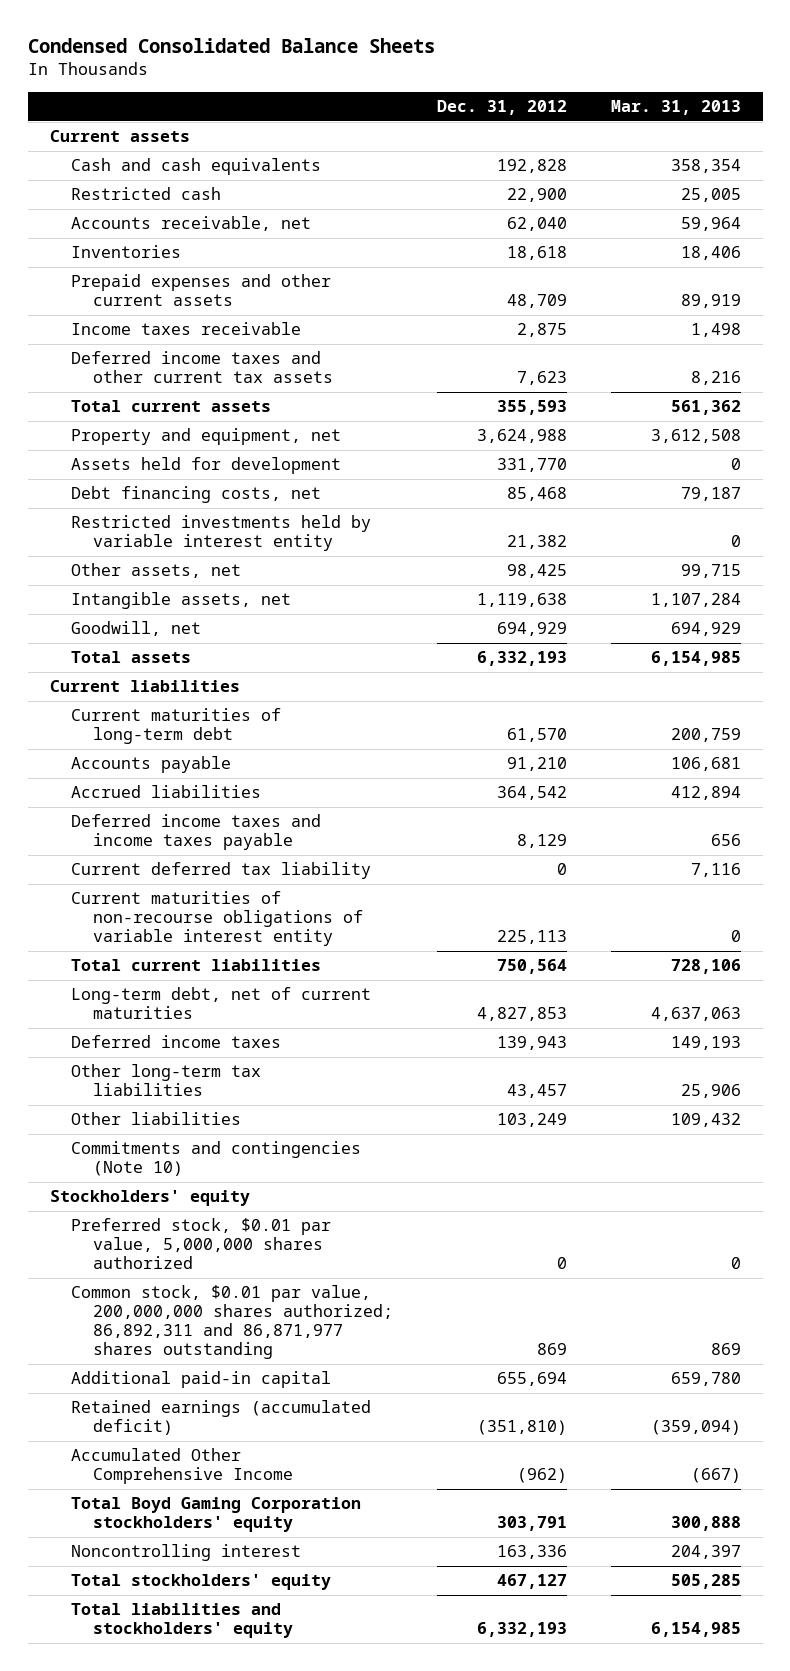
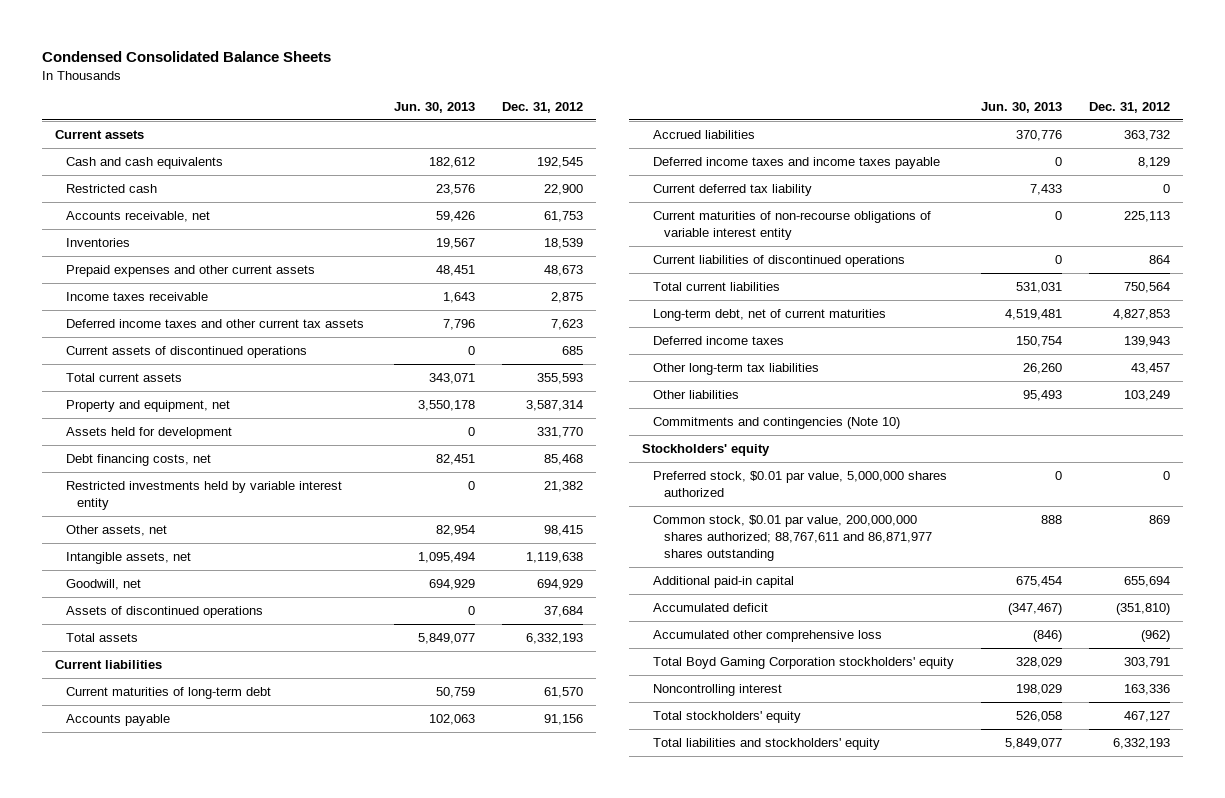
- | Dec. 31, 2012 | Mar. 31, 2013
+ | Jun. 30, 2013 | Dec. 31, 2012
- Cash and cash equivalents | 192,828 | 358,354
+ Cash and cash equivalents | 182,612 | 192,545
- Accounts receivable, net | 62,040 | 59,964
- Inventories | 18,618 | 18,406
- Prepaid expenses and other current assets | 48,709 | 89,919
+ Accounts receivable, net | 59,426 | 61,753
+ Inventories | 19,567 | 18,539
+ Prepaid expenses and other current assets | 48,451 | 48,673
+ Current assets of discontinued operations | 0 | 685
- Property and equipment, net | 3,624,988 | 3,612,508
+ Property and equipment, net | 3,550,178 | 3,587,314
- Other assets, net | 98,425 | 99,715
+ Other assets, net | 82,954 | 98,415
+ Assets of discontinued operations | 0 | 37,684
- Accounts payable | 91,210 | 106,681
- Accrued liabilities | 364,542 | 412,894
+ Accounts payable | 102,063 | 91,156
+ Accrued liabilities | 370,776 | 363,732
+ Current liabilities of discontinued operations | 0 | 864
- Common stock, $0.01 par value, 200,000,000 shares authorized; 86,892,311 and 86,871,977 shares outstanding | 869 | 869
+ Common stock, $0.01 par value, 200,000,000 shares authorized; 88,767,611 and 86,871,977 shares outstanding | 888 | 869
- Retained earnings (accumulated deficit) | (351,810) | (359,094)
- Accumulated Other Comprehensive Income | (962) | (667)
+ Accumulated deficit | (347,467) | (351,810)
+ Accumulated other comprehensive loss | (846) | (962)

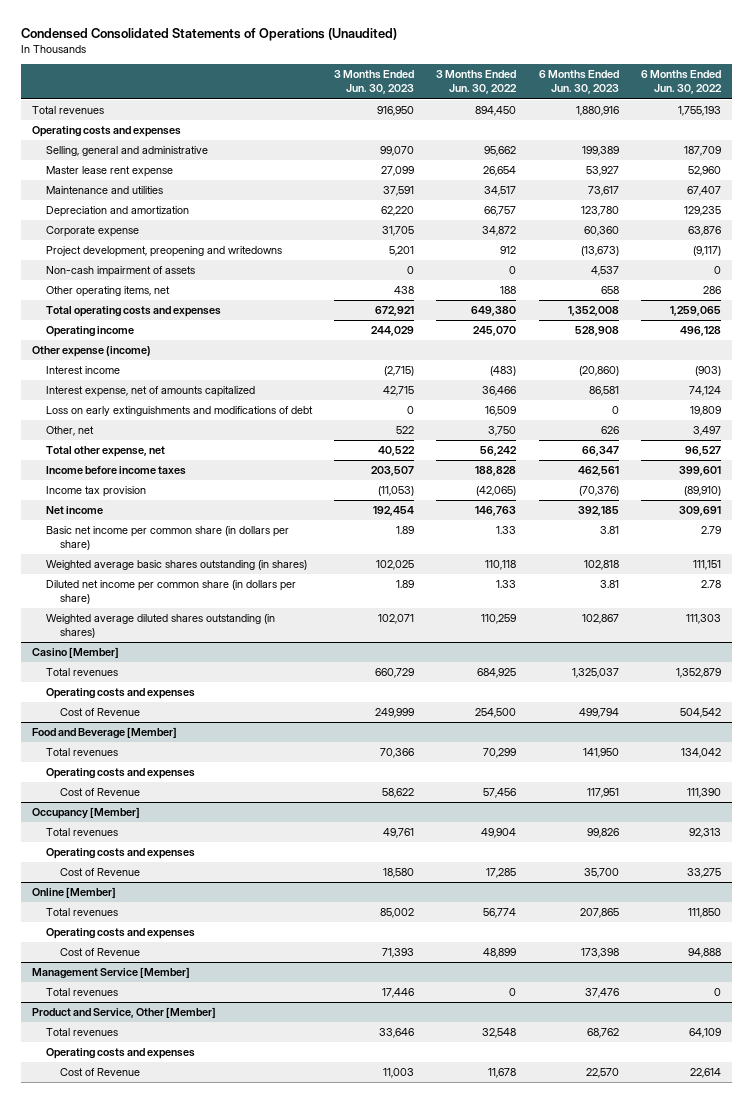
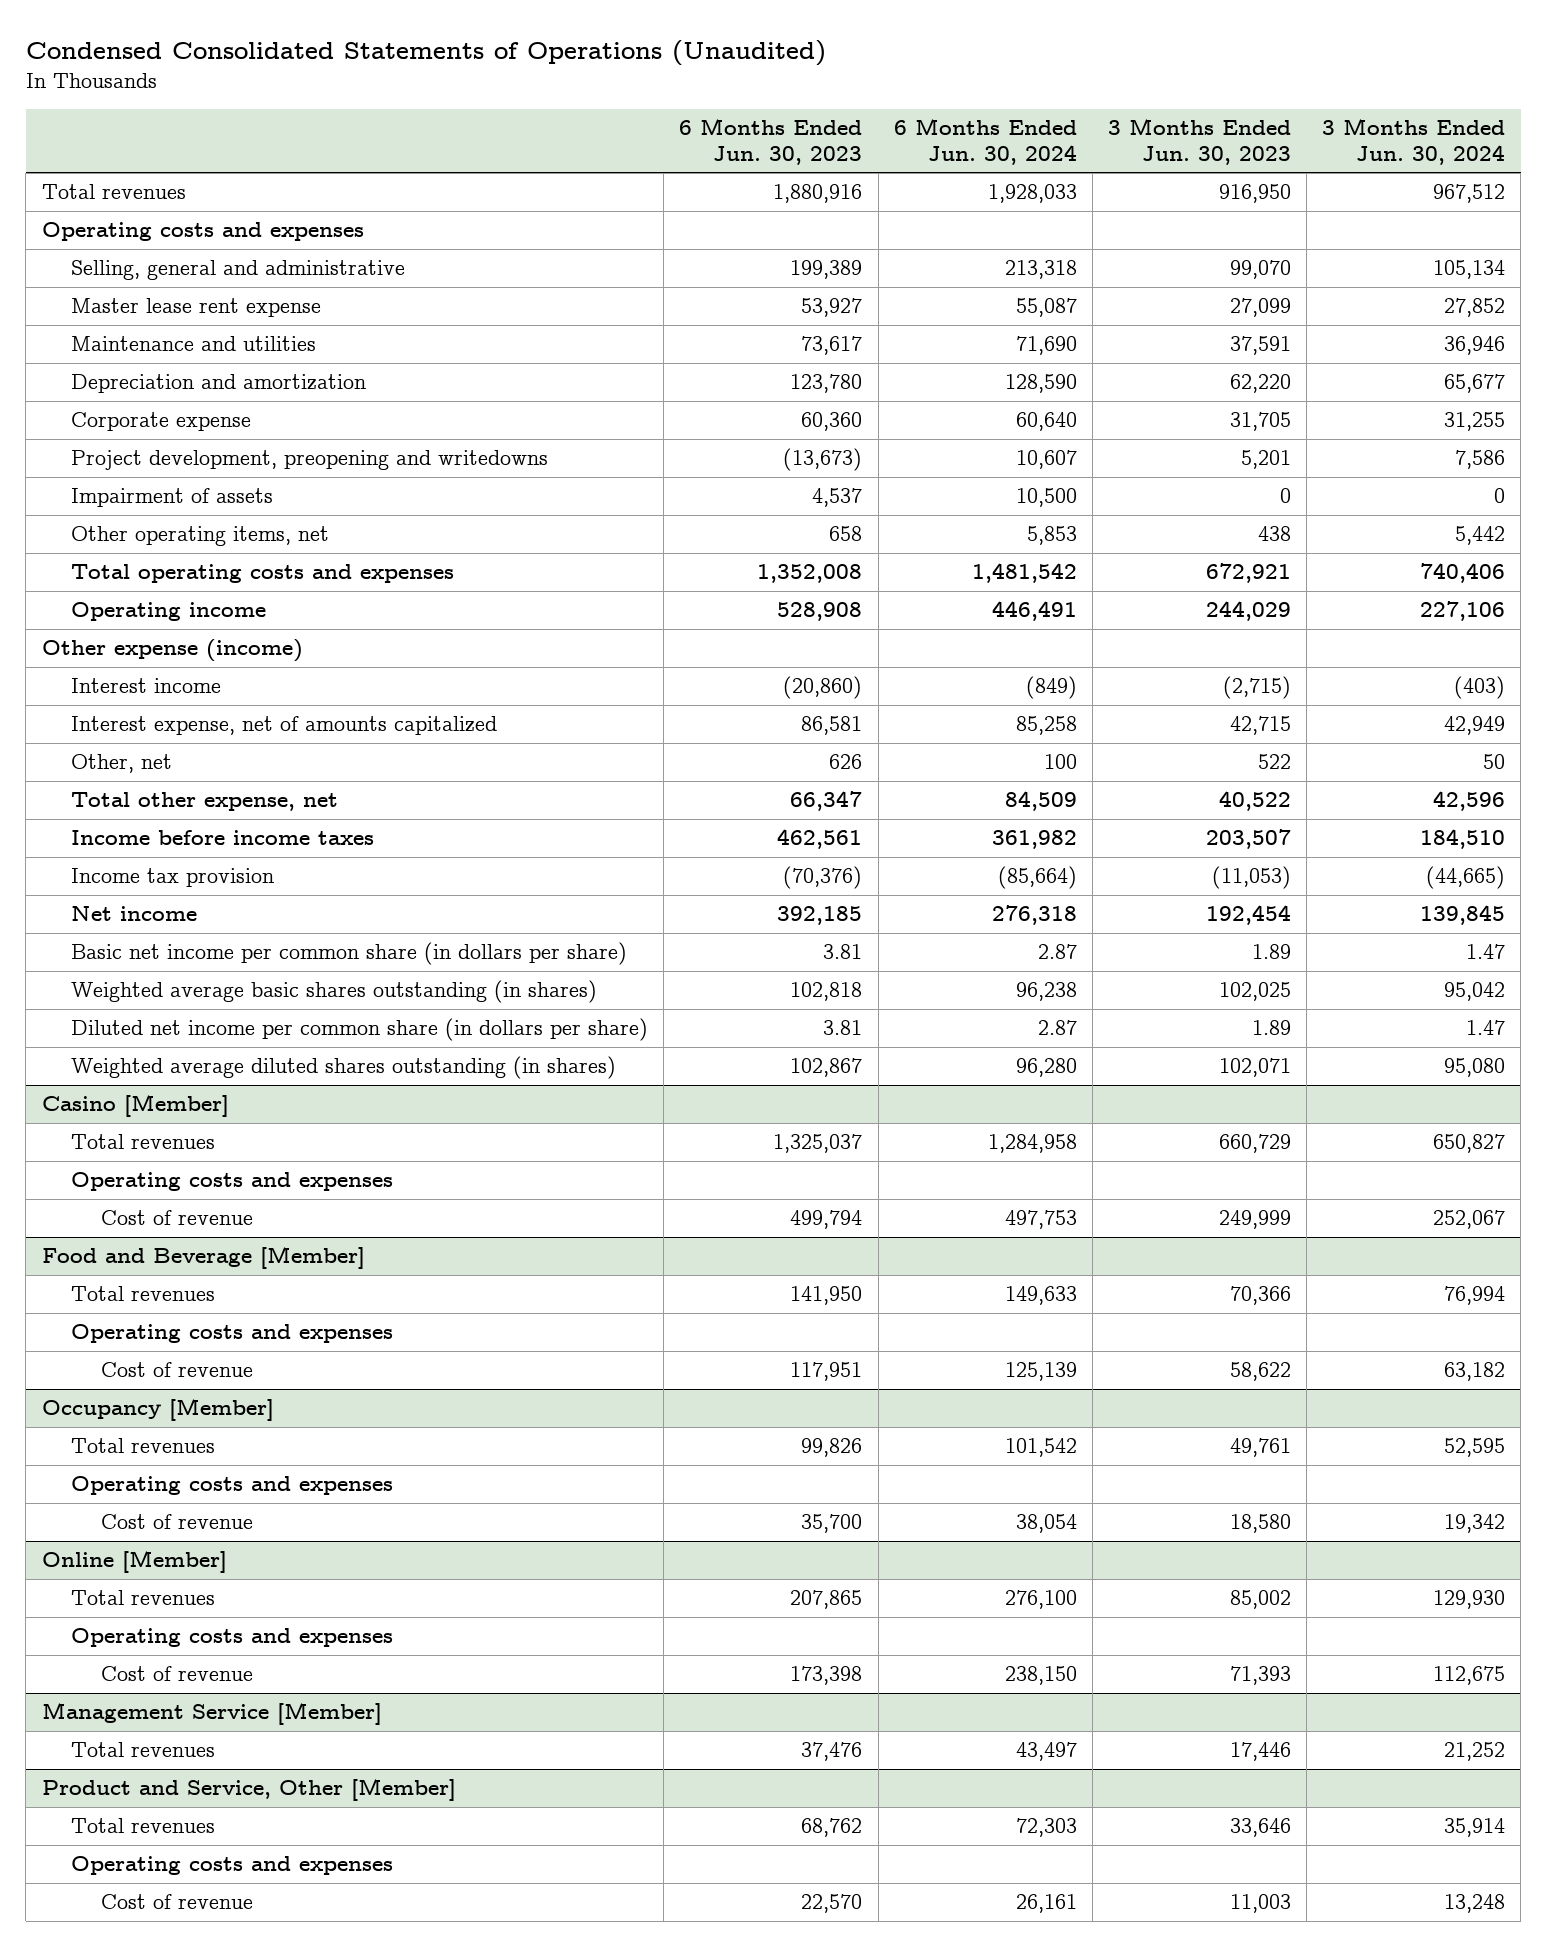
- | 3 Months Ended Jun. 30, 2023 | 3 Months Ended Jun. 30, 2022 | 6 Months Ended Jun. 30, 2023 | 6 Months Ended Jun. 30, 2022
+ | 6 Months Ended Jun. 30, 2023 | 6 Months Ended Jun. 30, 2024 | 3 Months Ended Jun. 30, 2023 | 3 Months Ended Jun. 30, 2024
- Non-cash impairment of assets | 0 | 0 | 4,537 | 0
+ Impairment of assets | 4,537 | 10,500 | 0 | 0
- Loss on early extinguishments and modifications of debt | 0 | 16,509 | 0 | 19,809
@ Casino [Member]
- Cost of Revenue | 249,999 | 254,500 | 499,794 | 504,542
+ Cost of revenue | 499,794 | 497,753 | 249,999 | 252,067
@ Food and Beverage [Member]
- Cost of Revenue | 58,622 | 57,456 | 117,951 | 111,390
+ Cost of revenue | 117,951 | 125,139 | 58,622 | 63,182
@ Occupancy [Member]
- Cost of Revenue | 18,580 | 17,285 | 35,700 | 33,275
+ Cost of revenue | 35,700 | 38,054 | 18,580 | 19,342
@ Online [Member]
- Cost of Revenue | 71,393 | 48,899 | 173,398 | 94,888
+ Cost of revenue | 173,398 | 238,150 | 71,393 | 112,675
@ Product and Service, Other [Member]
- Cost of Revenue | 11,003 | 11,678 | 22,570 | 22,614
+ Cost of revenue | 22,570 | 26,161 | 11,003 | 13,248

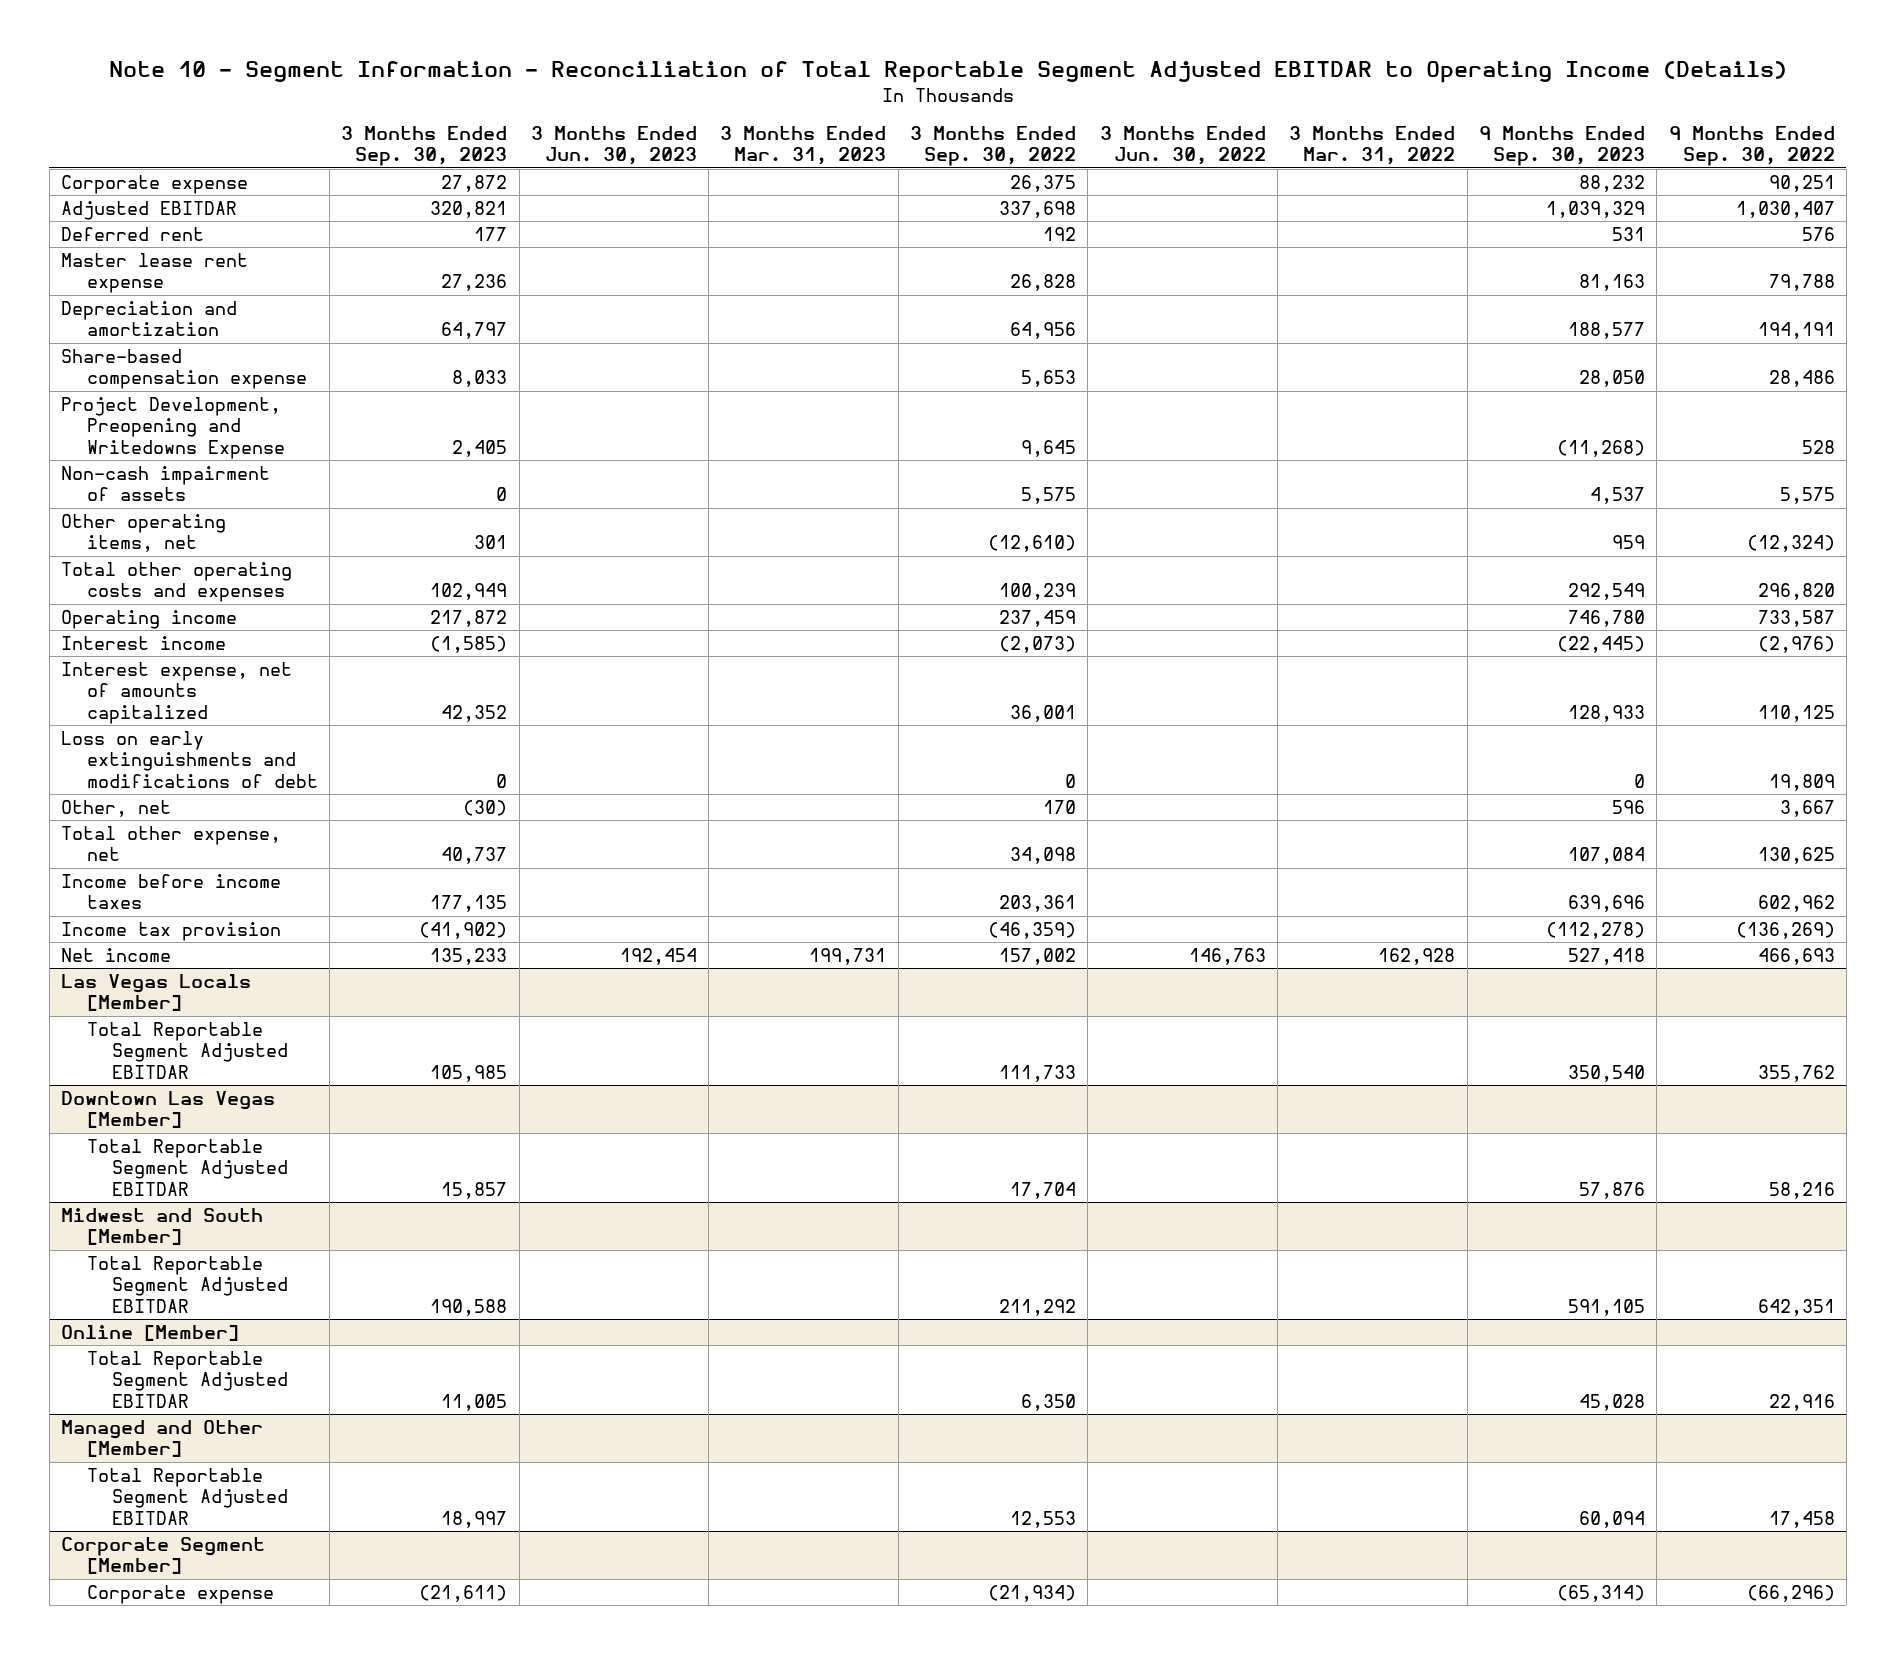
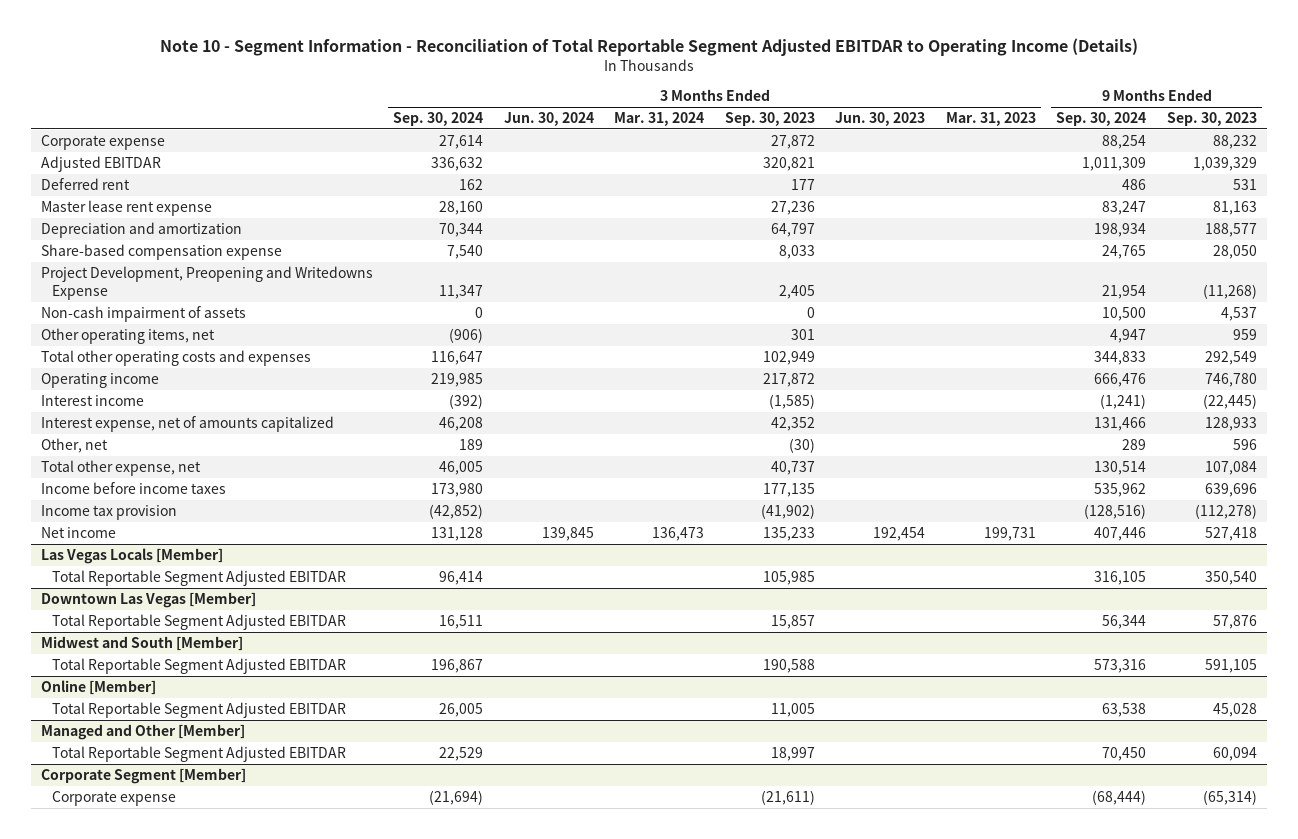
- | 3 Months Ended Sep. 30, 2023 | 3 Months Ended Jun. 30, 2023 | 3 Months Ended Mar. 31, 2023 | 3 Months Ended Sep. 30, 2022 | 3 Months Ended Jun. 30, 2022 | 3 Months Ended Mar. 31, 2022 | 9 Months Ended Sep. 30, 2023 | 9 Months Ended Sep. 30, 2022
+ | 3 Months Ended Sep. 30, 2024 | 3 Months Ended Jun. 30, 2024 | 3 Months Ended Mar. 31, 2024 | 3 Months Ended Sep. 30, 2023 | 3 Months Ended Jun. 30, 2023 | 3 Months Ended Mar. 31, 2023 | 9 Months Ended Sep. 30, 2024 | 9 Months Ended Sep. 30, 2023
- Loss on early extinguishments and modifications of debt | 0 | | | 0 | | | 0 | 19,809

